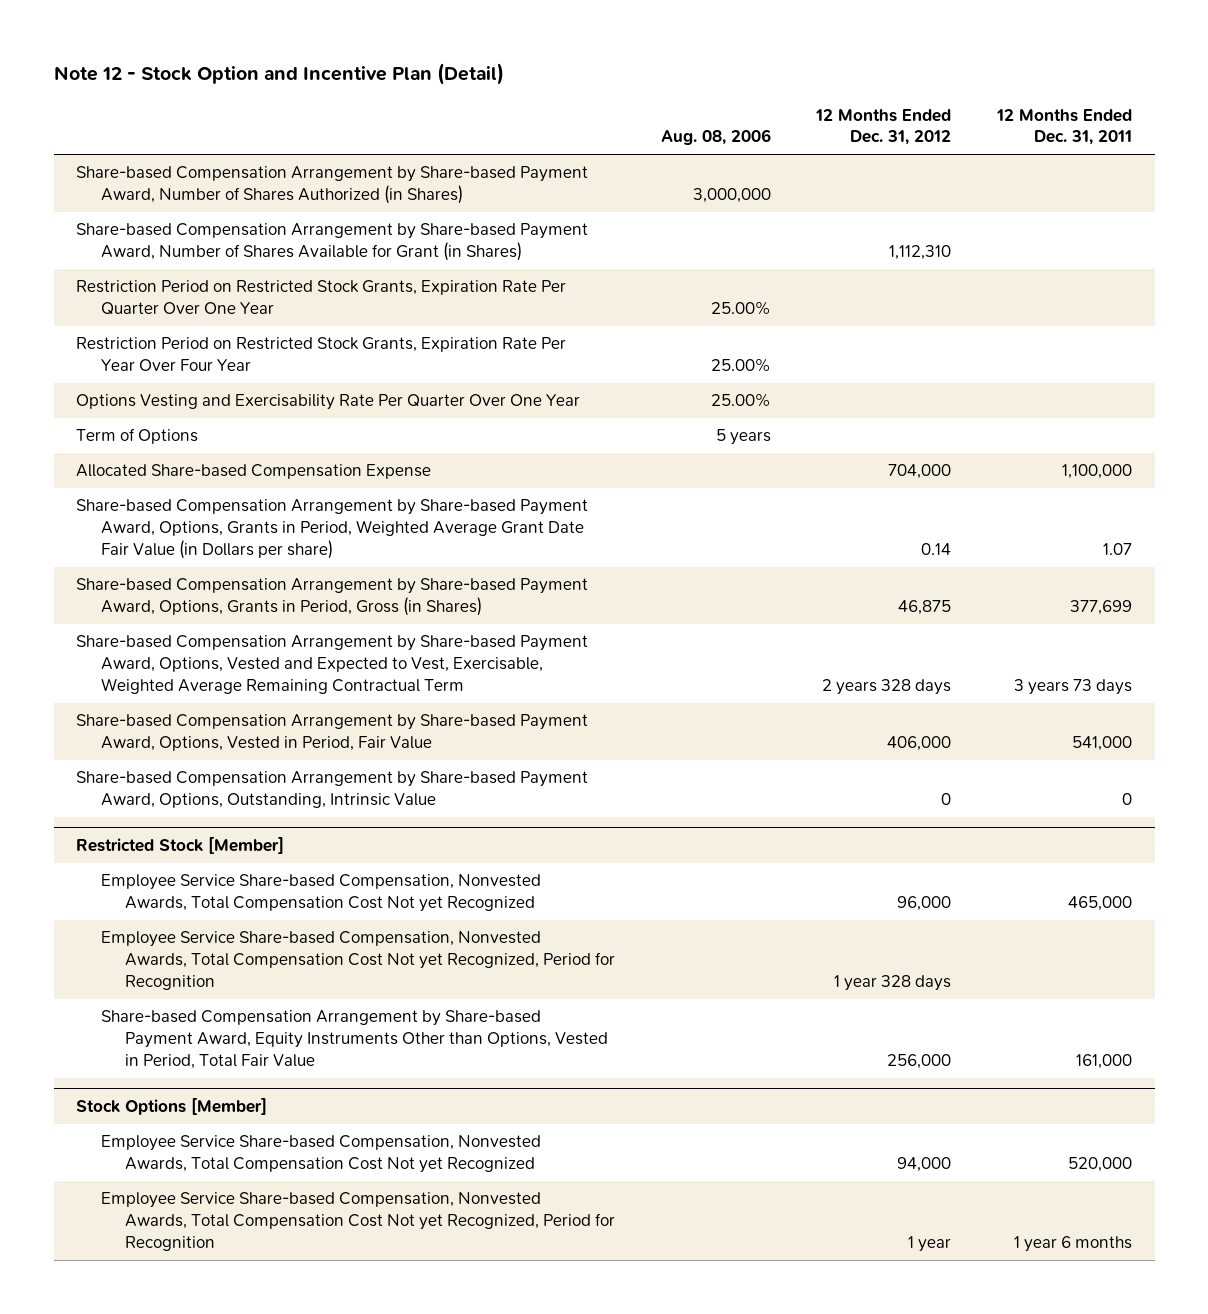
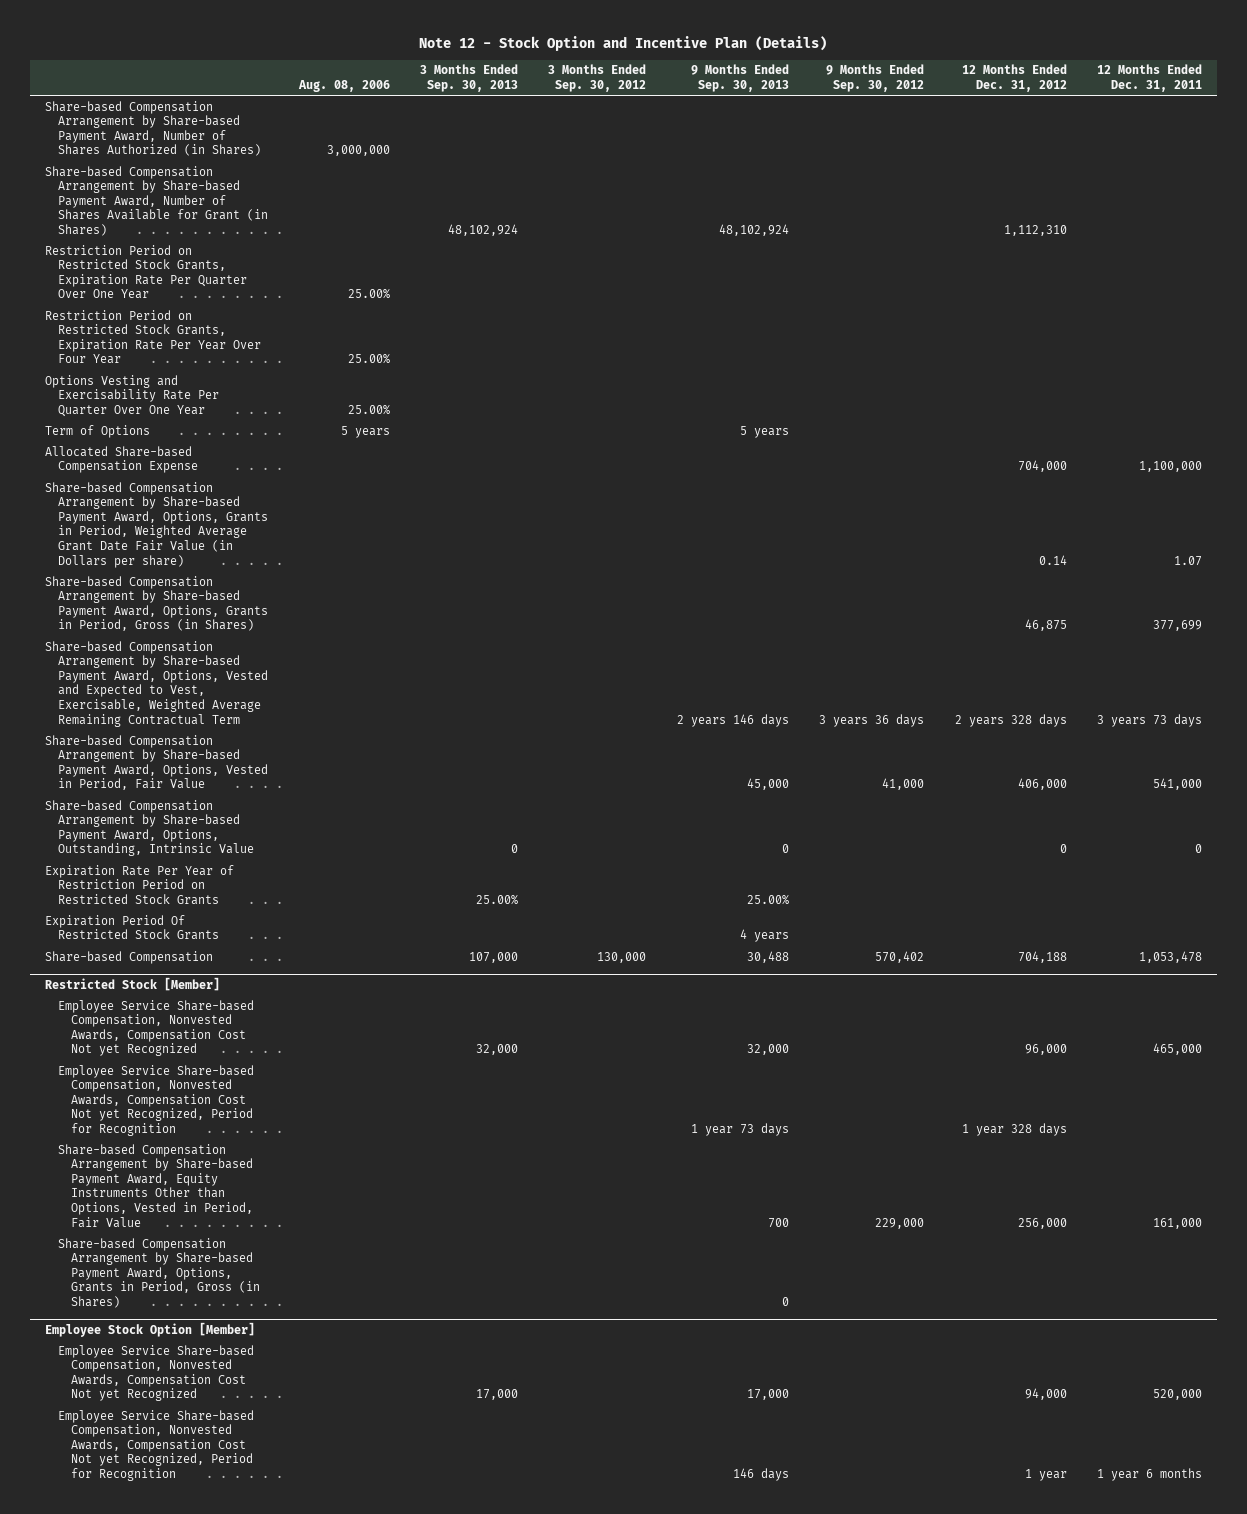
- Note 12 - Stock Option and Incentive Plan (Detail)
+ Note 12 - Stock Option and Incentive Plan (Details)
- | Aug. 08, 2006 | 12 Months Ended Dec. 31, 2012 | 12 Months Ended Dec. 31, 2011
+ | Aug. 08, 2006 | 3 Months Ended Sep. 30, 2013 | 3 Months Ended Sep. 30, 2012 | 9 Months Ended Sep. 30, 2013 | 9 Months Ended Sep. 30, 2012 | 12 Months Ended Dec. 31, 2012 | 12 Months Ended Dec. 31, 2011
+ Expiration Rate Per Year of Restriction Period on Restricted Stock Grants | | 25.00% | | 25.00% | | |
+ Expiration Period Of Restricted Stock Grants | | | | 4 years | | |
+ Share-based Compensation | | 107,000 | 130,000 | 30,488 | 570,402 | 704,188 | 1,053,478
@ Restricted Stock [Member]
- Employee Service Share-based Compensation, Nonvested Awards, Total Compensation Cost Not yet Recognized | | 96,000 | 465,000
- Employee Service Share-based Compensation, Nonvested Awards, Total Compensation Cost Not yet Recognized, Period for Recognition | | 1 year 328 days |
- Share-based Compensation Arrangement by Share-based Payment Award, Equity Instruments Other than Options, Vested in Period, Total Fair Value | | 256,000 | 161,000
- Stock Options [Member]
- Employee Service Share-based Compensation, Nonvested Awards, Total Compensation Cost Not yet Recognized | | 94,000 | 520,000
- Employee Service Share-based Compensation, Nonvested Awards, Total Compensation Cost Not yet Recognized, Period for Recognition | | 1 year | 1 year 6 months
@ Restricted Stock [Member]
+ Employee Service Share-based Compensation, Nonvested Awards, Compensation Cost Not yet Recognized | | 32,000 | | 32,000 | | 96,000 | 465,000
+ Employee Service Share-based Compensation, Nonvested Awards, Compensation Cost Not yet Recognized, Period for Recognition | | | | 1 year 73 days | | 1 year 328 days |
+ Share-based Compensation Arrangement by Share-based Payment Award, Equity Instruments Other than Options, Vested in Period, Fair Value | | | | 700 | 229,000 | 256,000 | 161,000
+ Share-based Compensation Arrangement by Share-based Payment Award, Options, Grants in Period, Gross (in Shares) | | | | 0 | | |
+ Employee Stock Option [Member]
+ Employee Service Share-based Compensation, Nonvested Awards, Compensation Cost Not yet Recognized | | 17,000 | | 17,000 | | 94,000 | 520,000
+ Employee Service Share-based Compensation, Nonvested Awards, Compensation Cost Not yet Recognized, Period for Recognition | | | | 146 days | | 1 year | 1 year 6 months

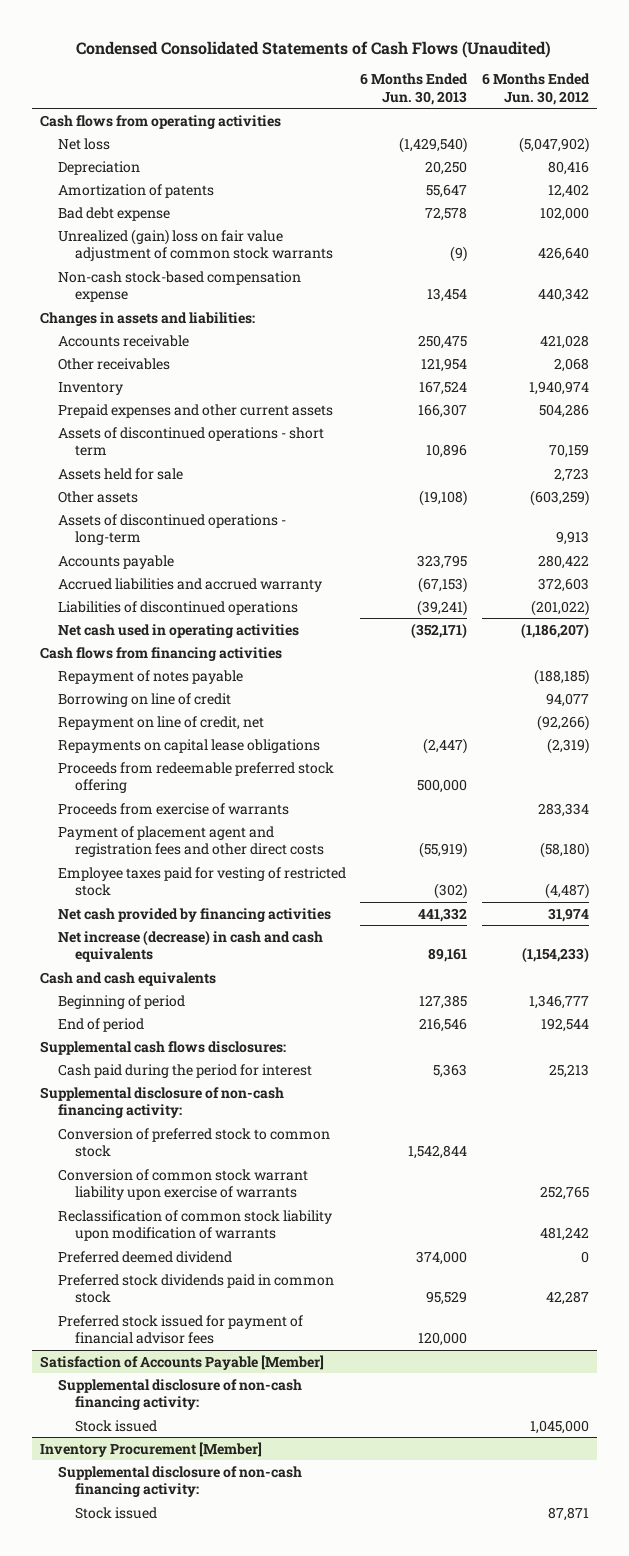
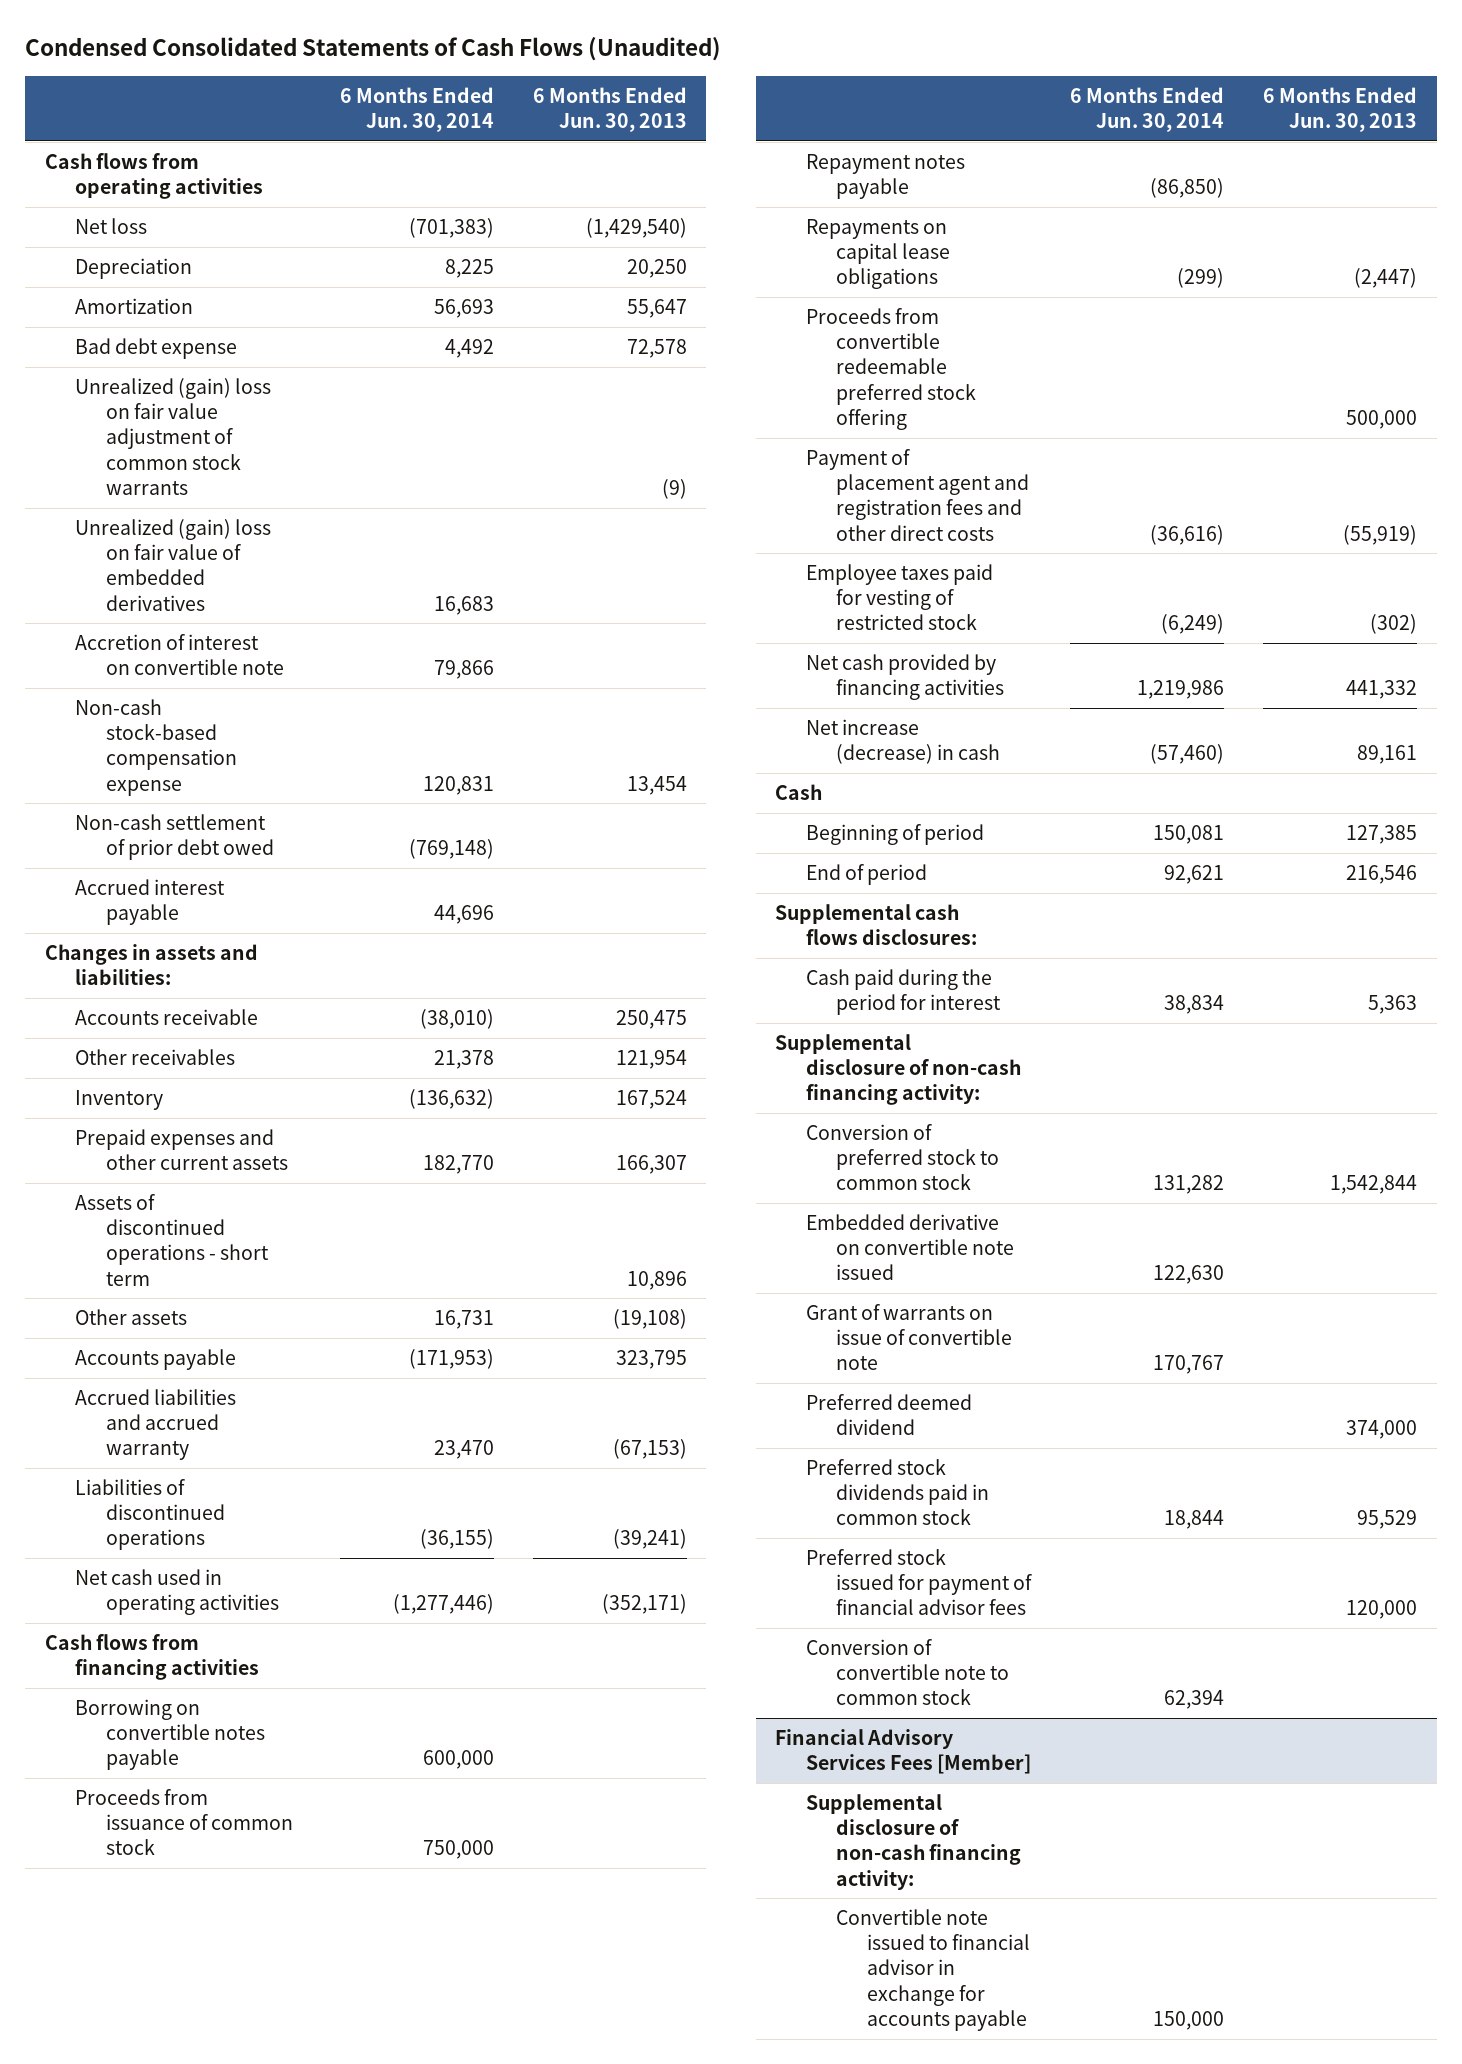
- | 6 Months Ended Jun. 30, 2013 | 6 Months Ended Jun. 30, 2012
+ | 6 Months Ended Jun. 30, 2014 | 6 Months Ended Jun. 30, 2013
- Amortization of patents | 55,647 | 12,402
+ Amortization | 56,693 | 55,647
+ Unrealized (gain) loss on fair value of embedded derivatives | 16,683 |
+ Accretion of interest on convertible note | 79,866 |
+ Non-cash settlement of prior debt owed | (769,148) |
+ Accrued interest payable | 44,696 |
- Assets held for sale | | 2,723
- Assets of discontinued operations - long-term | | 9,913
- Repayment of notes payable | | (188,185)
- Borrowing on line of credit | | 94,077
- Repayment on line of credit, net | | (92,266)
+ Borrowing on convertible notes payable | 600,000 |
+ Proceeds from issuance of common stock | 750,000 |
+ Repayment notes payable | (86,850) |
- Proceeds from redeemable preferred stock offering | 500,000 |
- Proceeds from exercise of warrants | | 283,334
+ Proceeds from convertible redeemable preferred stock offering | | 500,000
- Net increase (decrease) in cash and cash equivalents | 89,161 | (1,154,233)
- Cash and cash equivalents
+ Net increase (decrease) in cash | (57,460) | 89,161
+ Cash
- Conversion of common stock warrant liability upon exercise of warrants | | 252,765
- Reclassification of common stock liability upon modification of warrants | | 481,242
+ Embedded derivative on convertible note issued | 122,630 |
+ Grant of warrants on issue of convertible note | 170,767 |
- Satisfaction of Accounts Payable [Member]
- Supplemental disclosure of non-cash financing activity:
- Stock issued | | 1,045,000
- Inventory Procurement [Member]
+ Conversion of convertible note to common stock | 62,394 |
+ Financial Advisory Services Fees [Member]
- Stock issued | | 87,871
+ Convertible note issued to financial advisor in exchange for accounts payable | 150,000 |

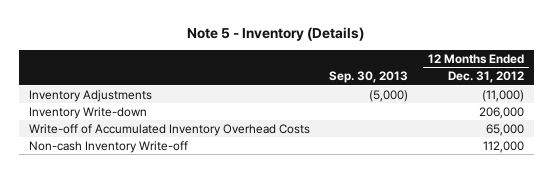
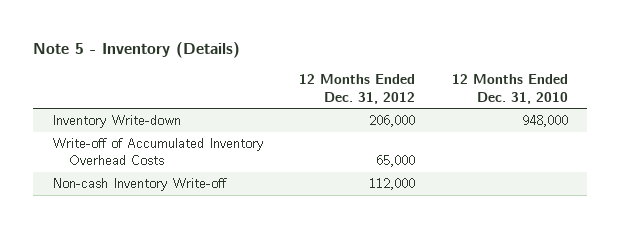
- | Sep. 30, 2013 | 12 Months Ended Dec. 31, 2012
+ | 12 Months Ended Dec. 31, 2012 | 12 Months Ended Dec. 31, 2010
- Inventory Adjustments | (5,000) | (11,000)

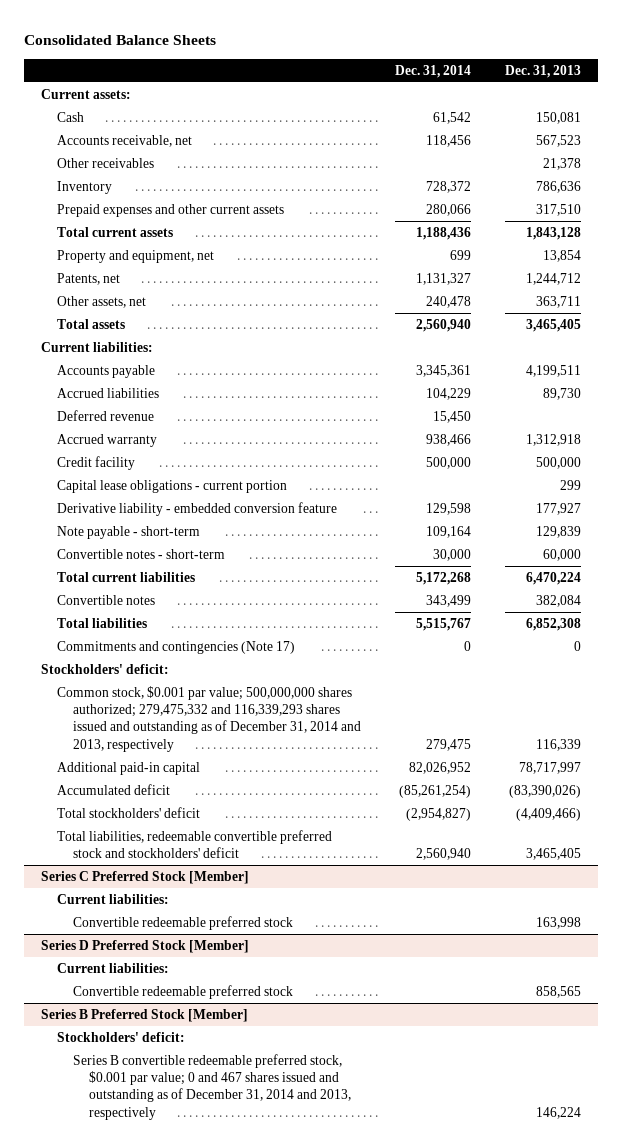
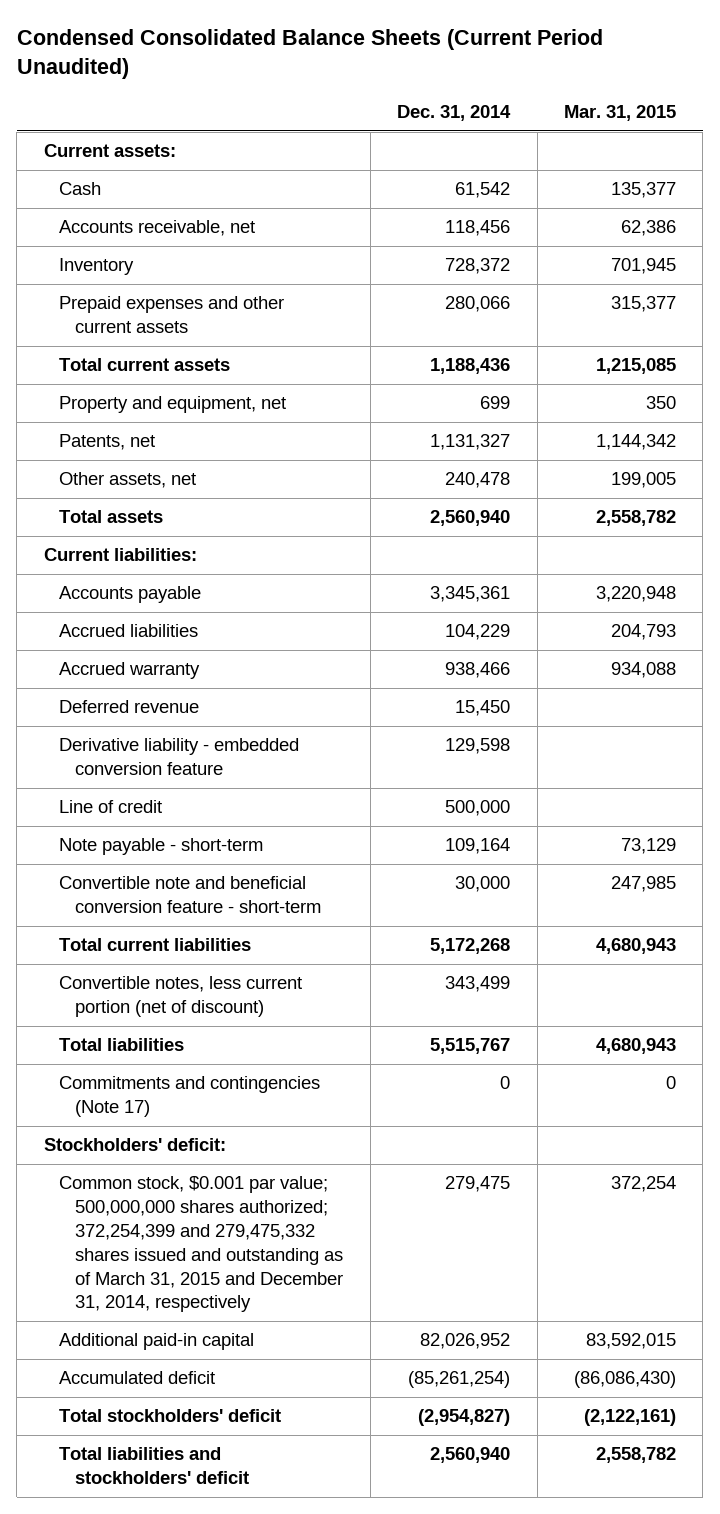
- Consolidated Balance Sheets
+ Condensed Consolidated Balance Sheets (Current Period Unaudited)
- | Dec. 31, 2014 | Dec. 31, 2013
+ | Dec. 31, 2014 | Mar. 31, 2015
- Other receivables | | 21,378
- Credit facility | 500,000 | 500,000
- Capital lease obligations - current portion | | 299
moved down: Deferred revenue | 15,450 |
+ Line of credit | 500,000 |
- Convertible notes - short-term | 30,000 | 60,000
+ Convertible note and beneficial conversion feature - short-term | 30,000 | 247,985
- Convertible notes | 343,499 | 382,084
+ Convertible notes, less current portion (net of discount) | 343,499 |
- Common stock, $0.001 par value; 500,000,000 shares authorized; 279,475,332 and 116,339,293 shares issued and outstanding as of December 31, 2014 and 2013, respectively | 279,475 | 116,339
+ Common stock, $0.001 par value; 500,000,000 shares authorized; 372,254,399 and 279,475,332 shares issued and outstanding as of March 31, 2015 and December 31, 2014, respectively | 279,475 | 372,254
- Total liabilities, redeemable convertible preferred stock and stockholders' deficit | 2,560,940 | 3,465,405
- Series C Preferred Stock [Member]
- Current liabilities:
- Convertible redeemable preferred stock | | 163,998
- Series D Preferred Stock [Member]
- Current liabilities:
- Convertible redeemable preferred stock | | 858,565
- Series B Preferred Stock [Member]
- Stockholders' deficit:
- Series B convertible redeemable preferred stock, $0.001 par value; 0 and 467 shares issued and outstanding as of December 31, 2014 and 2013, respectively | | 146,224
+ Total liabilities and stockholders' deficit | 2,560,940 | 2,558,782

